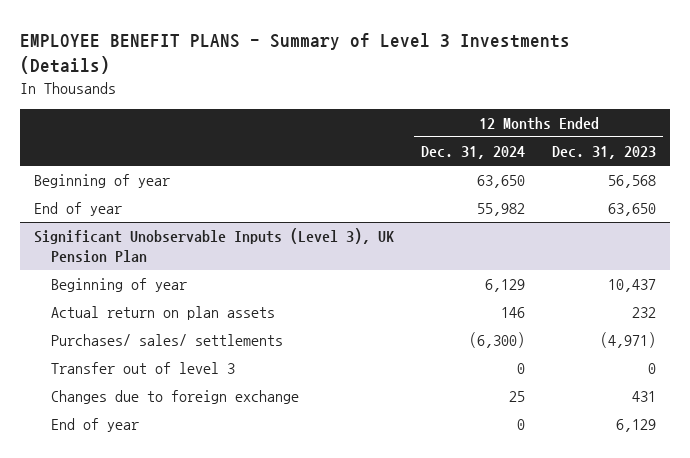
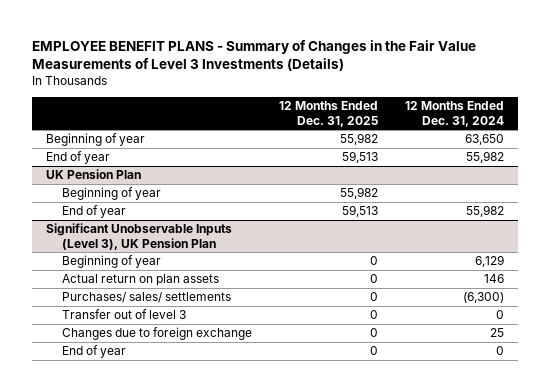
- EMPLOYEE BENEFIT PLANS - Summary of Level 3 Investments (Details)
+ EMPLOYEE BENEFIT PLANS - Summary of Changes in the Fair Value Measurements of Level 3 Investments (Details)
- | 12 Months Ended Dec. 31, 2024 | 12 Months Ended Dec. 31, 2023
+ | 12 Months Ended Dec. 31, 2025 | 12 Months Ended Dec. 31, 2024
+ UK Pension Plan
+ Beginning of year | 55,982 |
+ End of year | 59,513 | 55,982

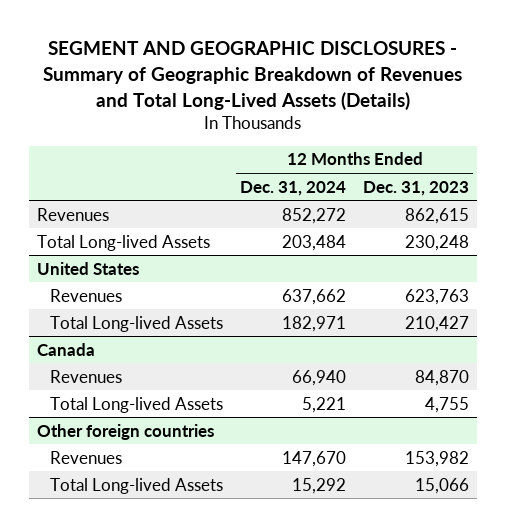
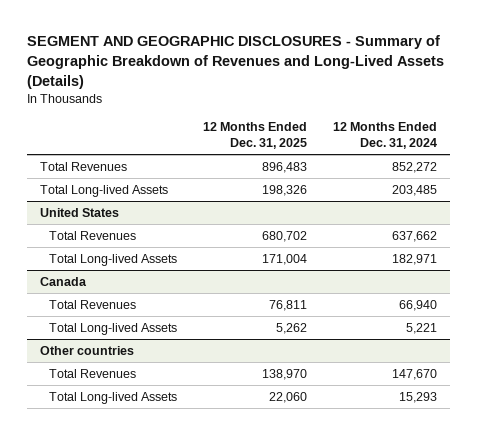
- SEGMENT AND GEOGRAPHIC DISCLOSURES - Summary of Geographic Breakdown of Revenues and Total Long-Lived Assets (Details)
+ SEGMENT AND GEOGRAPHIC DISCLOSURES - Summary of Geographic Breakdown of Revenues and Long-Lived Assets (Details)
- | 12 Months Ended Dec. 31, 2024 | 12 Months Ended Dec. 31, 2023
+ | 12 Months Ended Dec. 31, 2025 | 12 Months Ended Dec. 31, 2024
- Revenues | 852,272 | 862,615
- Total Long-lived Assets | 203,484 | 230,248
+ Total Revenues | 896,483 | 852,272
+ Total Long-lived Assets | 198,326 | 203,485
@ United States
- Revenues | 637,662 | 623,763
+ Total Revenues | 680,702 | 637,662
@ Canada
- Revenues | 66,940 | 84,870
+ Total Revenues | 76,811 | 66,940
- Other foreign countries
- Revenues | 147,670 | 153,982
- Total Long-lived Assets | 15,292 | 15,066
+ Other countries
+ Total Revenues | 138,970 | 147,670
+ Total Long-lived Assets | 22,060 | 15,293

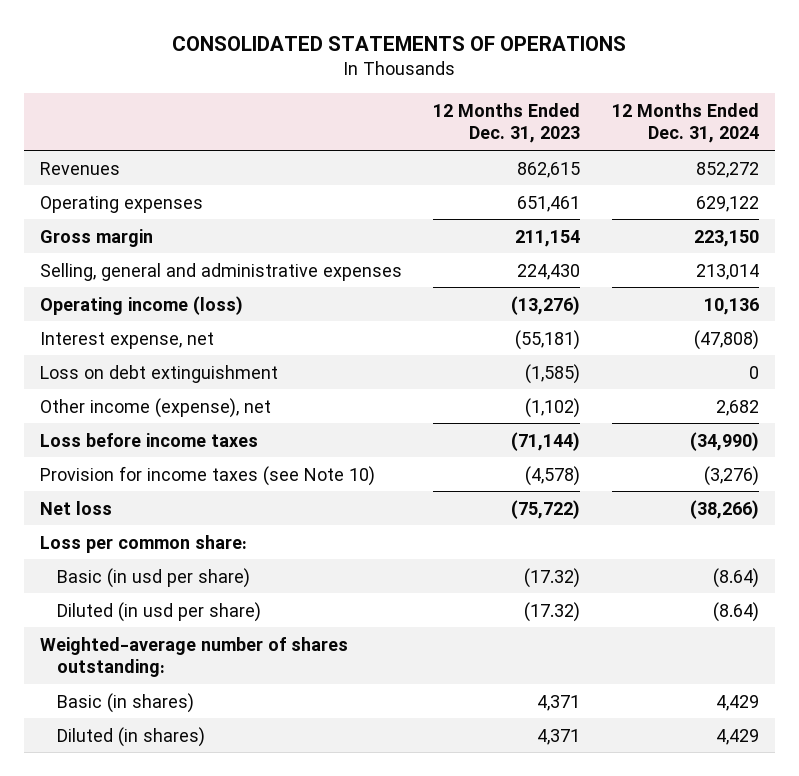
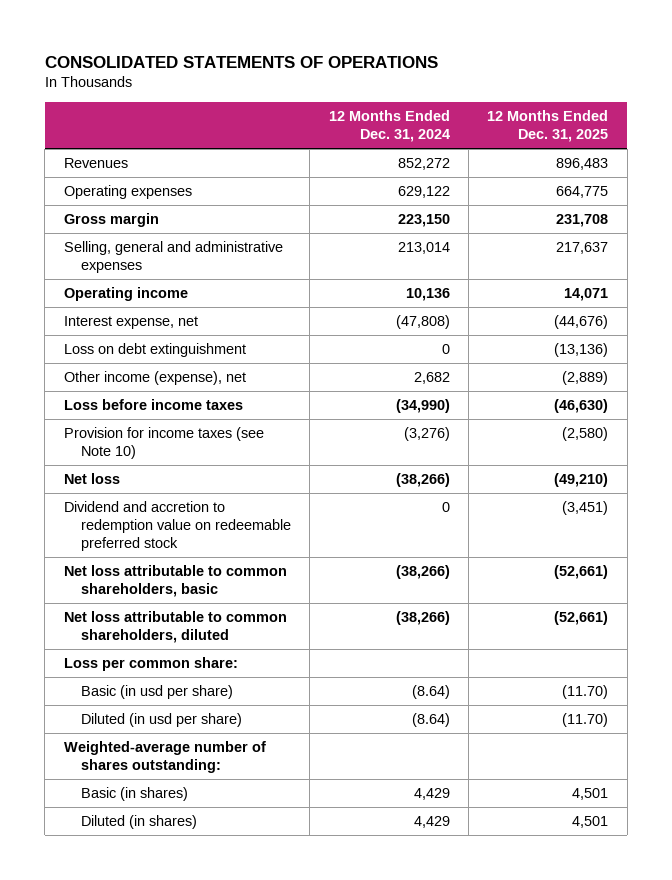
- | 12 Months Ended Dec. 31, 2023 | 12 Months Ended Dec. 31, 2024
+ | 12 Months Ended Dec. 31, 2024 | 12 Months Ended Dec. 31, 2025
- Operating income (loss) | (13,276) | 10,136
+ Operating income | 10,136 | 14,071
+ Dividend and accretion to redemption value on redeemable preferred stock | 0 | (3,451)
+ Net loss attributable to common shareholders, basic | (38,266) | (52,661)
+ Net loss attributable to common shareholders, diluted | (38,266) | (52,661)

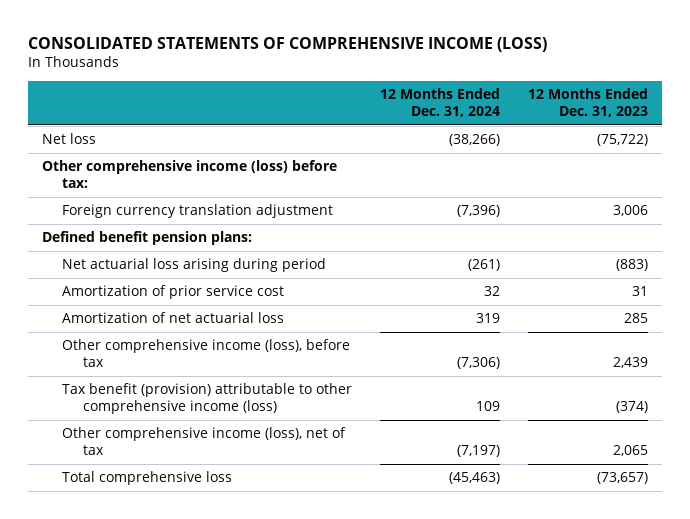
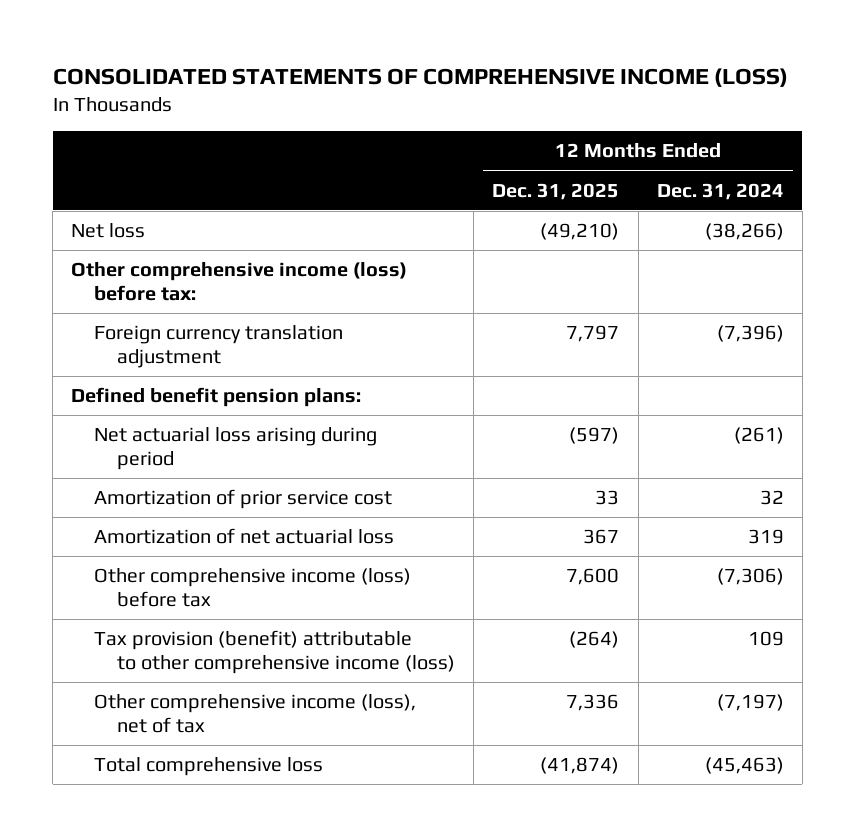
- | 12 Months Ended Dec. 31, 2024 | 12 Months Ended Dec. 31, 2023
+ | 12 Months Ended Dec. 31, 2025 | 12 Months Ended Dec. 31, 2024
- Other comprehensive income (loss), before tax | (7,306) | 2,439
- Tax benefit (provision) attributable to other comprehensive income (loss) | 109 | (374)
+ Other comprehensive income (loss) before tax | 7,600 | (7,306)
+ Tax provision (benefit) attributable to other comprehensive income (loss) | (264) | 109

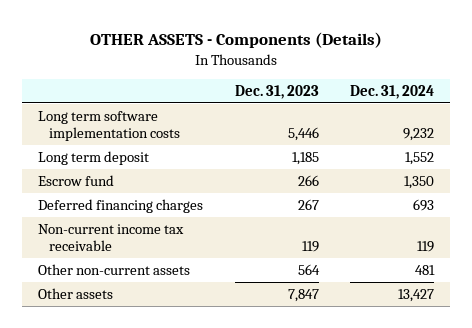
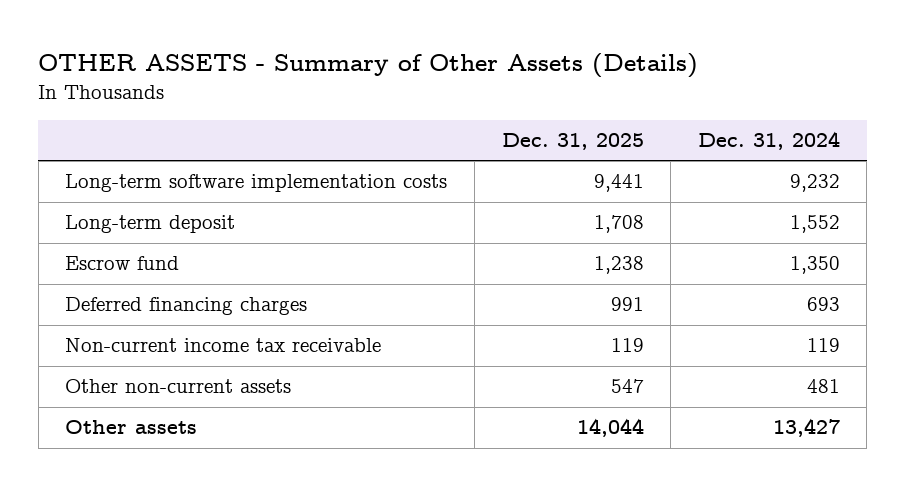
- OTHER ASSETS - Components (Details)
+ OTHER ASSETS - Summary of Other Assets (Details)
- | Dec. 31, 2023 | Dec. 31, 2024
+ | Dec. 31, 2025 | Dec. 31, 2024
- Long term software implementation costs | 5,446 | 9,232
- Long term deposit | 1,185 | 1,552
+ Long-term software implementation costs | 9,441 | 9,232
+ Long-term deposit | 1,708 | 1,552

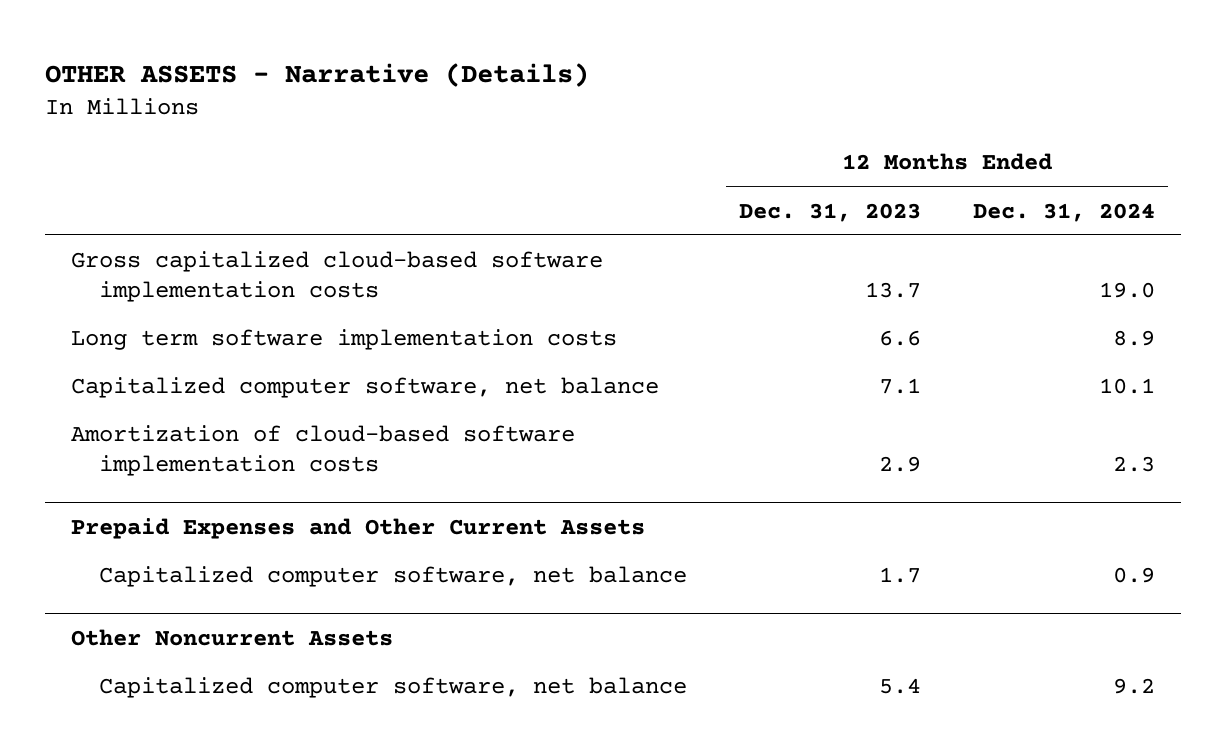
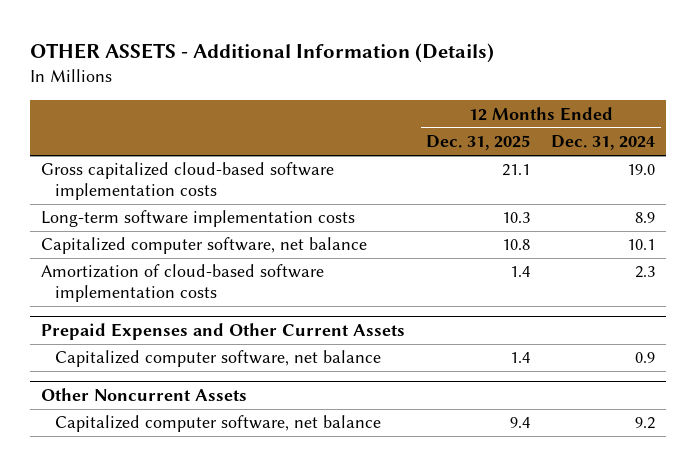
- OTHER ASSETS - Narrative (Details)
+ OTHER ASSETS - Additional Information (Details)
- | 12 Months Ended Dec. 31, 2023 | 12 Months Ended Dec. 31, 2024
+ | 12 Months Ended Dec. 31, 2025 | 12 Months Ended Dec. 31, 2024
- Long term software implementation costs | 6.6 | 8.9
+ Long-term software implementation costs | 10.3 | 8.9

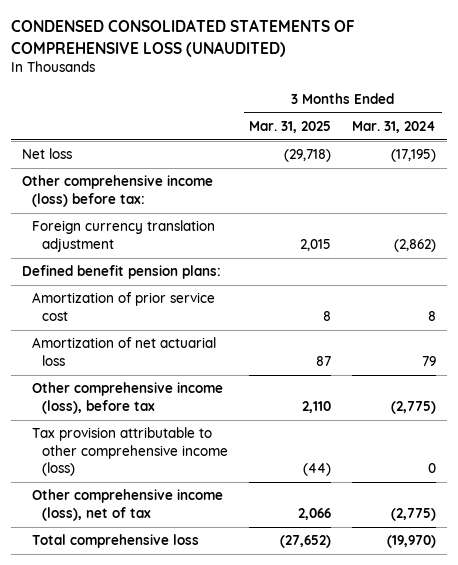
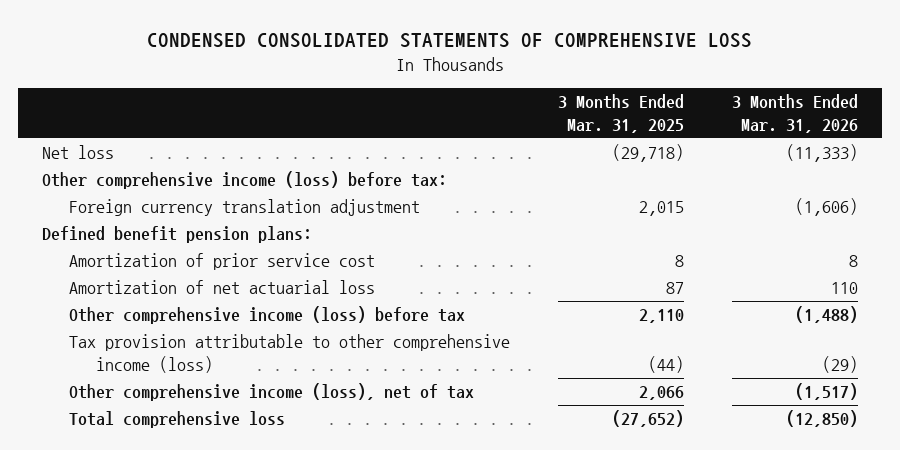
- CONDENSED CONSOLIDATED STATEMENTS OF COMPREHENSIVE LOSS (UNAUDITED)
+ CONDENSED CONSOLIDATED STATEMENTS OF COMPREHENSIVE LOSS
- | 3 Months Ended Mar. 31, 2025 | 3 Months Ended Mar. 31, 2024
+ | 3 Months Ended Mar. 31, 2025 | 3 Months Ended Mar. 31, 2026
- Other comprehensive income (loss), before tax | 2,110 | (2,775)
+ Other comprehensive income (loss) before tax | 2,110 | (1,488)

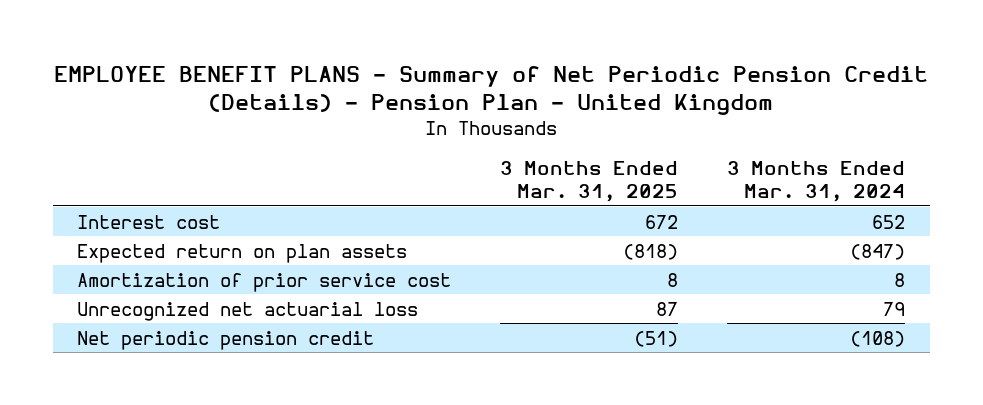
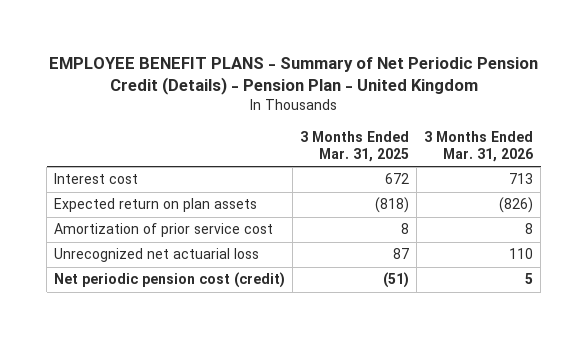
- | 3 Months Ended Mar. 31, 2025 | 3 Months Ended Mar. 31, 2024
+ | 3 Months Ended Mar. 31, 2025 | 3 Months Ended Mar. 31, 2026
- Net periodic pension credit | (51) | (108)
+ Net periodic pension cost (credit) | (51) | 5

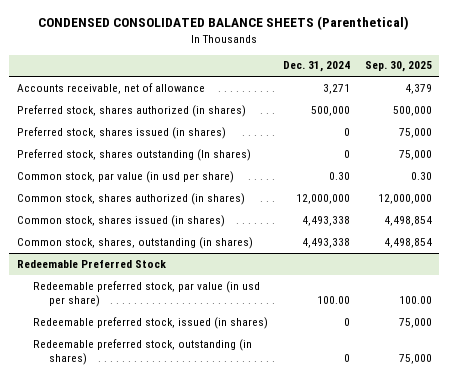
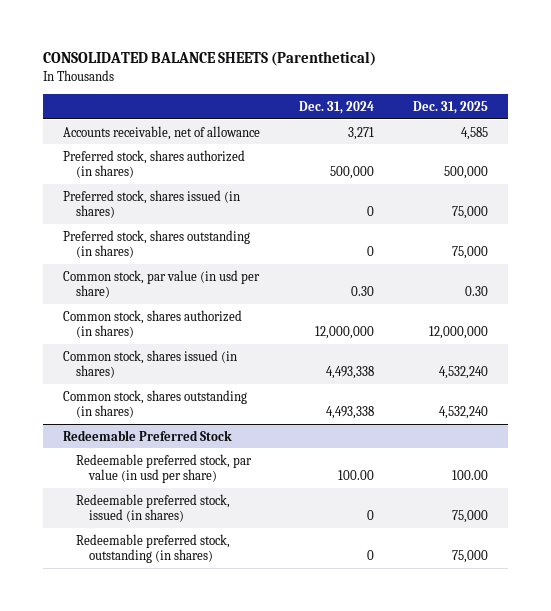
- CONDENSED CONSOLIDATED BALANCE SHEETS (Parenthetical)
+ CONSOLIDATED BALANCE SHEETS (Parenthetical)
- | Dec. 31, 2024 | Sep. 30, 2025
+ | Dec. 31, 2024 | Dec. 31, 2025
- Preferred stock, shares outstanding (In shares) | 0 | 75,000
+ Preferred stock, shares outstanding (in shares) | 0 | 75,000
- Common stock, shares, outstanding (in shares) | 4,493,338 | 4,498,854
+ Common stock, shares outstanding (in shares) | 4,493,338 | 4,532,240

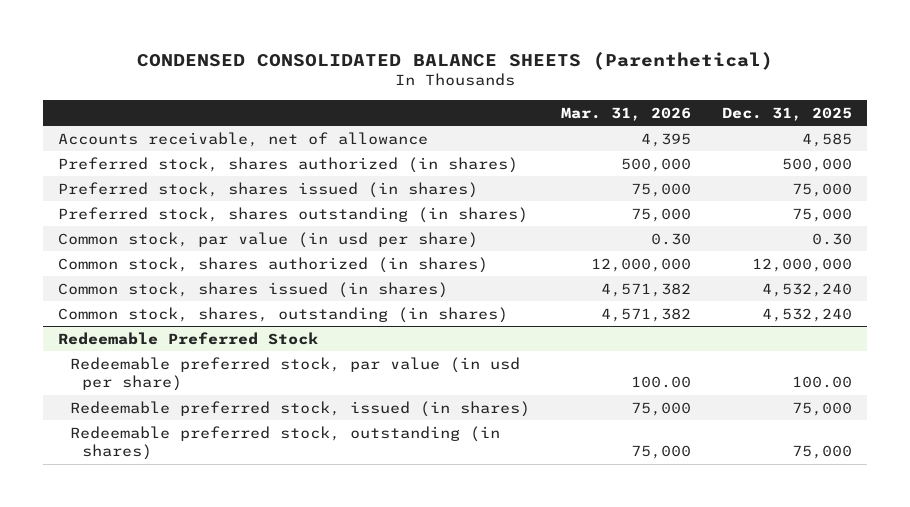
- CONSOLIDATED BALANCE SHEETS (Parenthetical)
+ CONDENSED CONSOLIDATED BALANCE SHEETS (Parenthetical)
- | Dec. 31, 2024 | Dec. 31, 2025
+ | Mar. 31, 2026 | Dec. 31, 2025
- Common stock, shares outstanding (in shares) | 4,493,338 | 4,532,240
+ Common stock, shares, outstanding (in shares) | 4,571,382 | 4,532,240

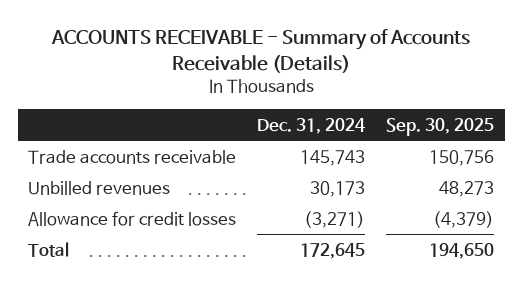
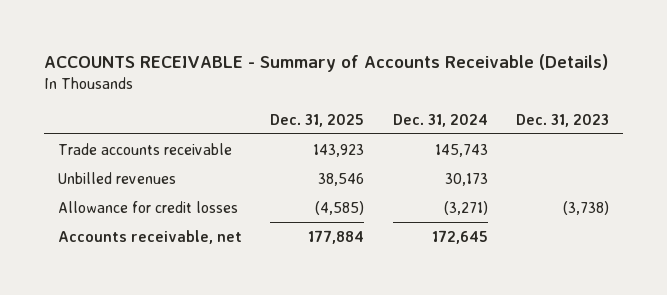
- | Dec. 31, 2024 | Sep. 30, 2025
+ | Dec. 31, 2025 | Dec. 31, 2024 | Dec. 31, 2023
- Total | 172,645 | 194,650
+ Accounts receivable, net | 177,884 | 172,645 |

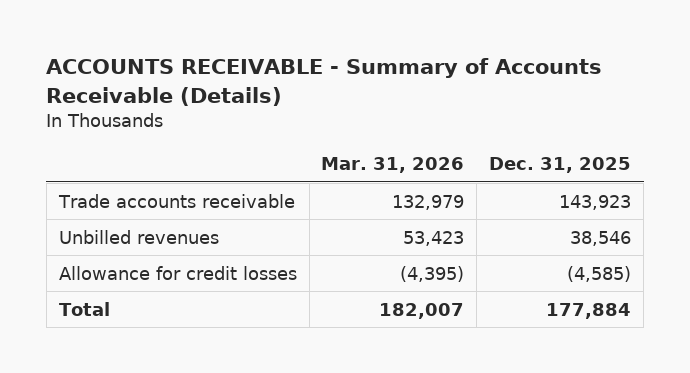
- | Dec. 31, 2025 | Dec. 31, 2024 | Dec. 31, 2023
+ | Mar. 31, 2026 | Dec. 31, 2025
- Accounts receivable, net | 177,884 | 172,645 |
+ Total | 182,007 | 177,884

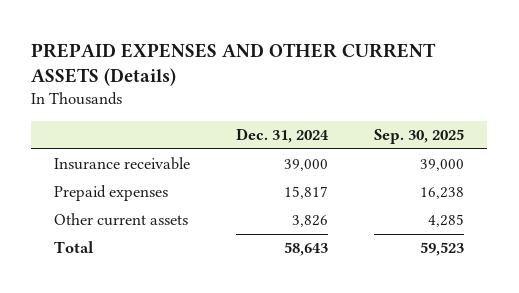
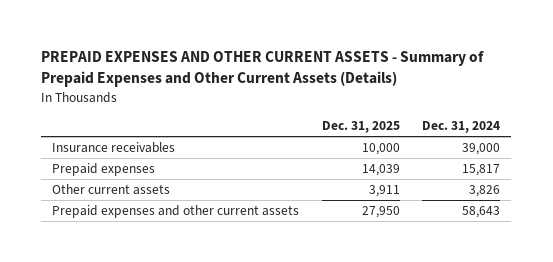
- PREPAID EXPENSES AND OTHER CURRENT ASSETS (Details)
+ PREPAID EXPENSES AND OTHER CURRENT ASSETS - Summary of Prepaid Expenses and Other Current Assets (Details)
- | Dec. 31, 2024 | Sep. 30, 2025
+ | Dec. 31, 2025 | Dec. 31, 2024
- Insurance receivable | 39,000 | 39,000
+ Insurance receivables | 10,000 | 39,000
- Total | 58,643 | 59,523
+ Prepaid expenses and other current assets | 27,950 | 58,643

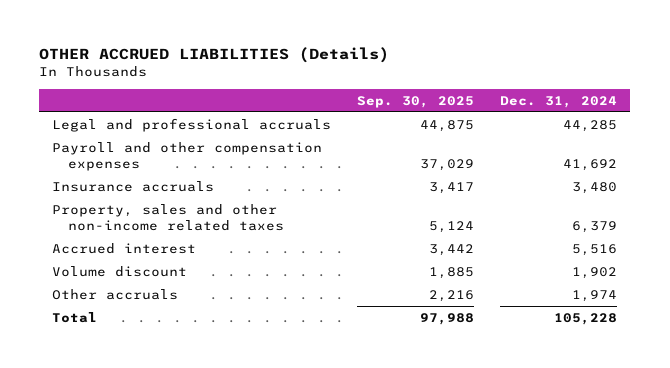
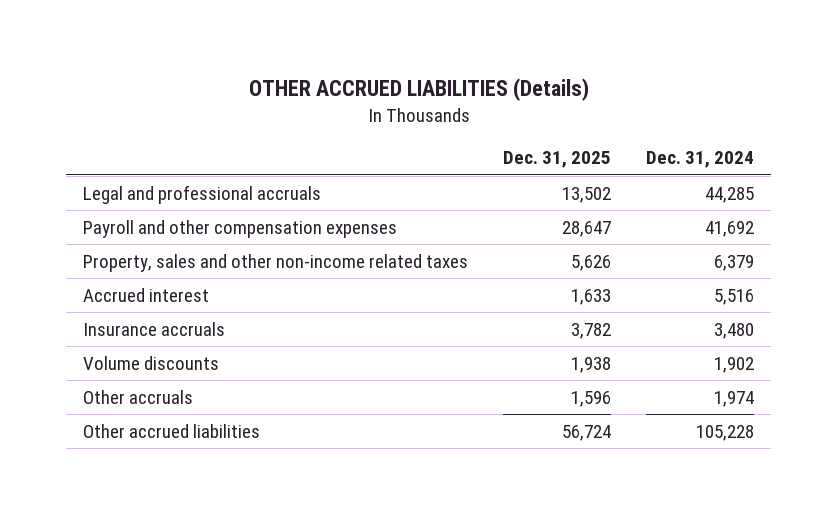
- | Sep. 30, 2025 | Dec. 31, 2024
+ | Dec. 31, 2025 | Dec. 31, 2024
- Volume discount | 1,885 | 1,902
moved down: Insurance accruals | 3,782 | 3,480
+ Volume discounts | 1,938 | 1,902
- Total | 97,988 | 105,228
+ Other accrued liabilities | 56,724 | 105,228

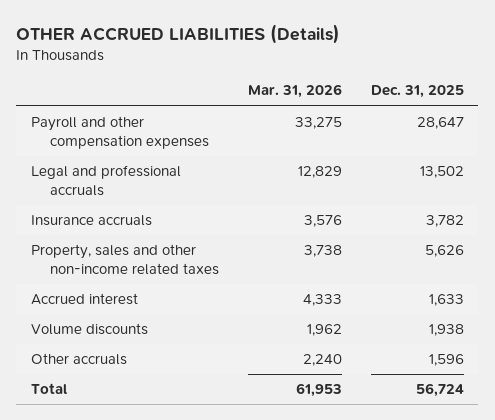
- | Dec. 31, 2025 | Dec. 31, 2024
+ | Mar. 31, 2026 | Dec. 31, 2025
moved down: Legal and professional accruals | 12,829 | 13,502
moved up: Insurance accruals | 3,576 | 3,782
- Other accrued liabilities | 56,724 | 105,228
+ Total | 61,953 | 56,724

